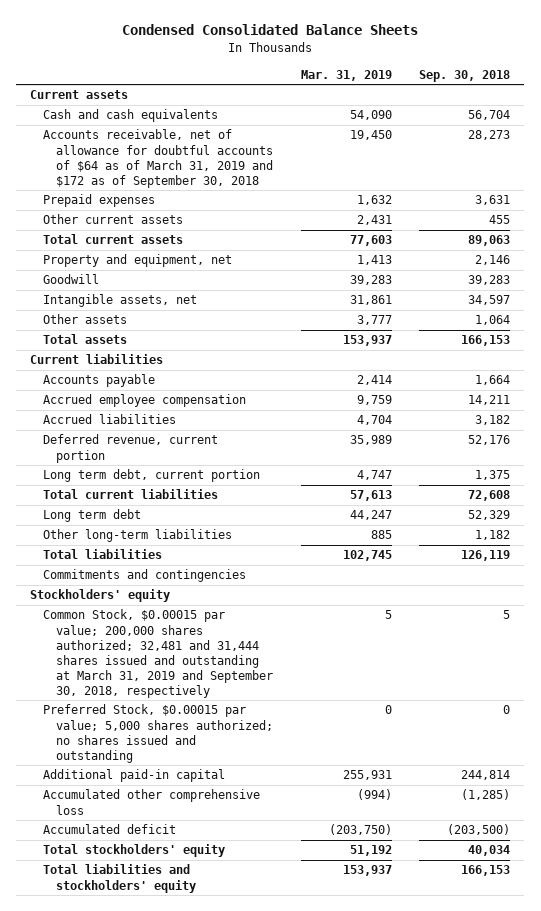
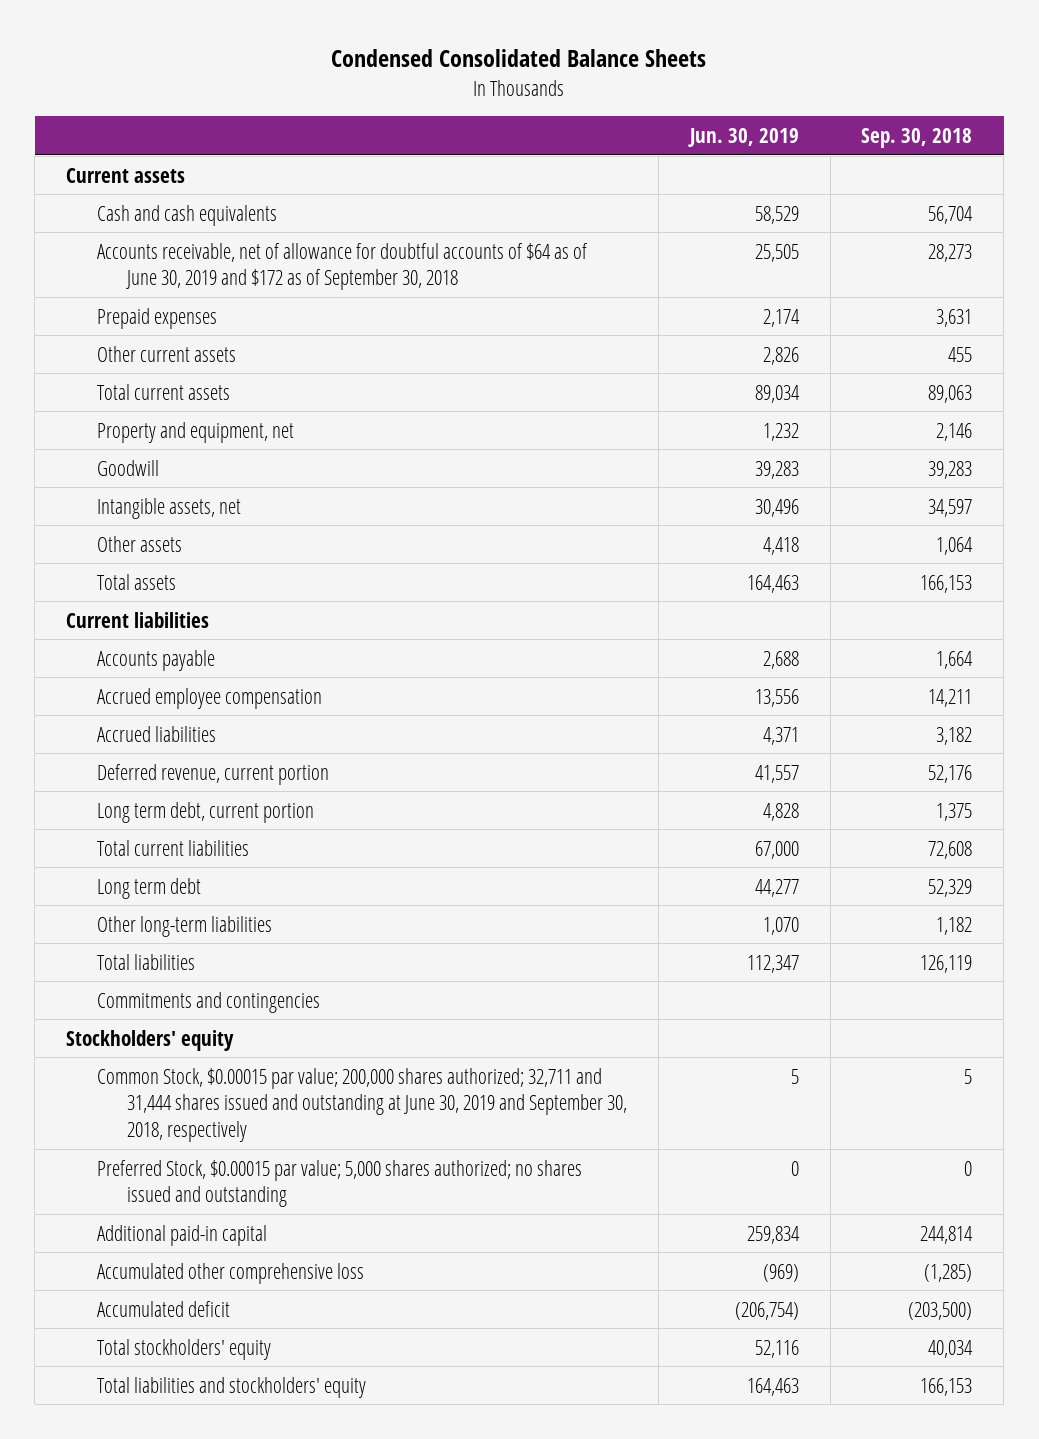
- | Mar. 31, 2019 | Sep. 30, 2018
+ | Jun. 30, 2019 | Sep. 30, 2018
- Accounts receivable, net of allowance for doubtful accounts of $64 as of March 31, 2019 and $172 as of September 30, 2018 | 19,450 | 28,273
+ Accounts receivable, net of allowance for doubtful accounts of $64 as of June 30, 2019 and $172 as of September 30, 2018 | 25,505 | 28,273
- Common Stock, $0.00015 par value; 200,000 shares authorized; 32,481 and 31,444 shares issued and outstanding at March 31, 2019 and September 30, 2018, respectively | 5 | 5
+ Common Stock, $0.00015 par value; 200,000 shares authorized; 32,711 and 31,444 shares issued and outstanding at June 30, 2019 and September 30, 2018, respectively | 5 | 5

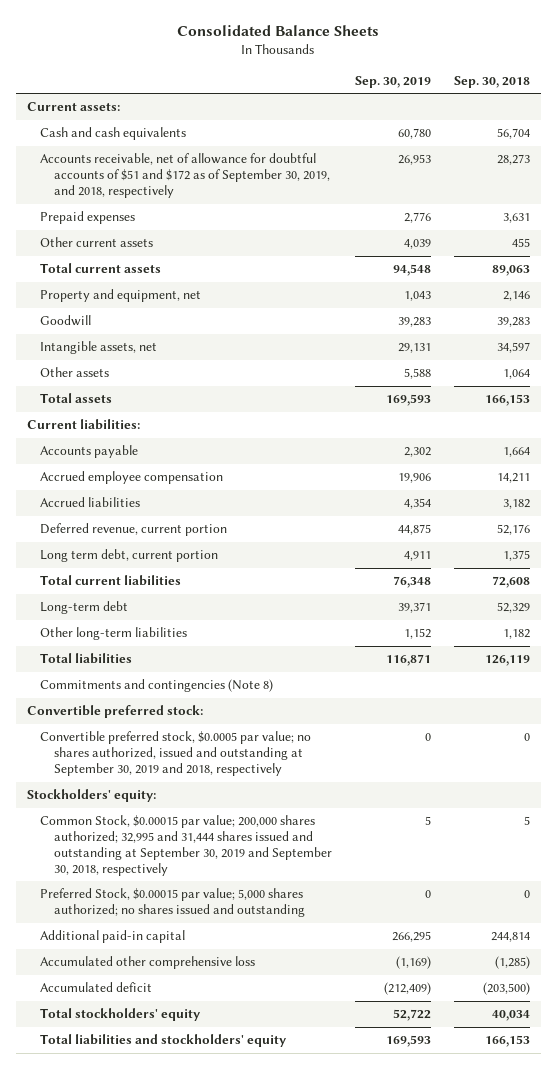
- Condensed Consolidated Balance Sheets
+ Consolidated Balance Sheets
- | Jun. 30, 2019 | Sep. 30, 2018
+ | Sep. 30, 2019 | Sep. 30, 2018
- Current assets
+ Current assets:
- Accounts receivable, net of allowance for doubtful accounts of $64 as of June 30, 2019 and $172 as of September 30, 2018 | 25,505 | 28,273
+ Accounts receivable, net of allowance for doubtful accounts of $51 and $172 as of September 30, 2019, and 2018, respectively | 26,953 | 28,273
- Current liabilities
+ Current liabilities:
- Long term debt | 44,277 | 52,329
+ Long-term debt | 39,371 | 52,329
- Commitments and contingencies
- Stockholders' equity
- Common Stock, $0.00015 par value; 200,000 shares authorized; 32,711 and 31,444 shares issued and outstanding at June 30, 2019 and September 30, 2018, respectively | 5 | 5
+ Commitments and contingencies (Note 8)
+ Convertible preferred stock:
+ Convertible preferred stock, $0.0005 par value; no shares authorized, issued and outstanding at September 30, 2019 and 2018, respectively | 0 | 0
+ Stockholders' equity:
+ Common Stock, $0.00015 par value; 200,000 shares authorized; 32,995 and 31,444 shares issued and outstanding at September 30, 2019 and September 30, 2018, respectively | 5 | 5

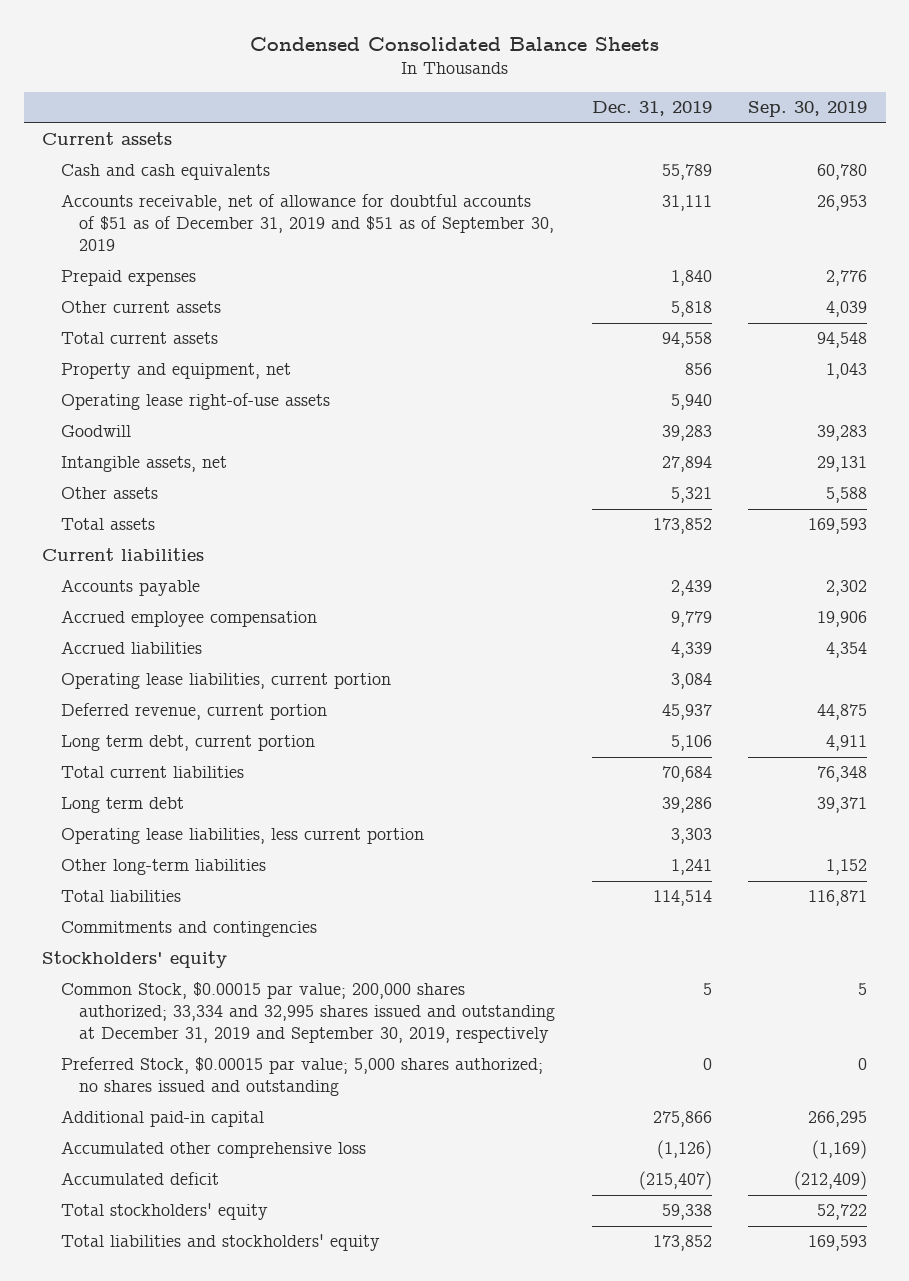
- Consolidated Balance Sheets
+ Condensed Consolidated Balance Sheets
- | Sep. 30, 2019 | Sep. 30, 2018
+ | Dec. 31, 2019 | Sep. 30, 2019
- Current assets:
+ Current assets
- Accounts receivable, net of allowance for doubtful accounts of $51 and $172 as of September 30, 2019, and 2018, respectively | 26,953 | 28,273
+ Accounts receivable, net of allowance for doubtful accounts of $51 as of December 31, 2019 and $51 as of September 30, 2019 | 31,111 | 26,953
+ Operating lease right-of-use assets | 5,940 |
- Current liabilities:
+ Current liabilities
+ Operating lease liabilities, current portion | 3,084 |
- Long-term debt | 39,371 | 52,329
+ Long term debt | 39,286 | 39,371
+ Operating lease liabilities, less current portion | 3,303 |
- Commitments and contingencies (Note 8)
- Convertible preferred stock:
- Convertible preferred stock, $0.0005 par value; no shares authorized, issued and outstanding at September 30, 2019 and 2018, respectively | 0 | 0
- Stockholders' equity:
- Common Stock, $0.00015 par value; 200,000 shares authorized; 32,995 and 31,444 shares issued and outstanding at September 30, 2019 and September 30, 2018, respectively | 5 | 5
+ Commitments and contingencies
+ Stockholders' equity
+ Common Stock, $0.00015 par value; 200,000 shares authorized; 33,334 and 32,995 shares issued and outstanding at December 31, 2019 and September 30, 2019, respectively | 5 | 5

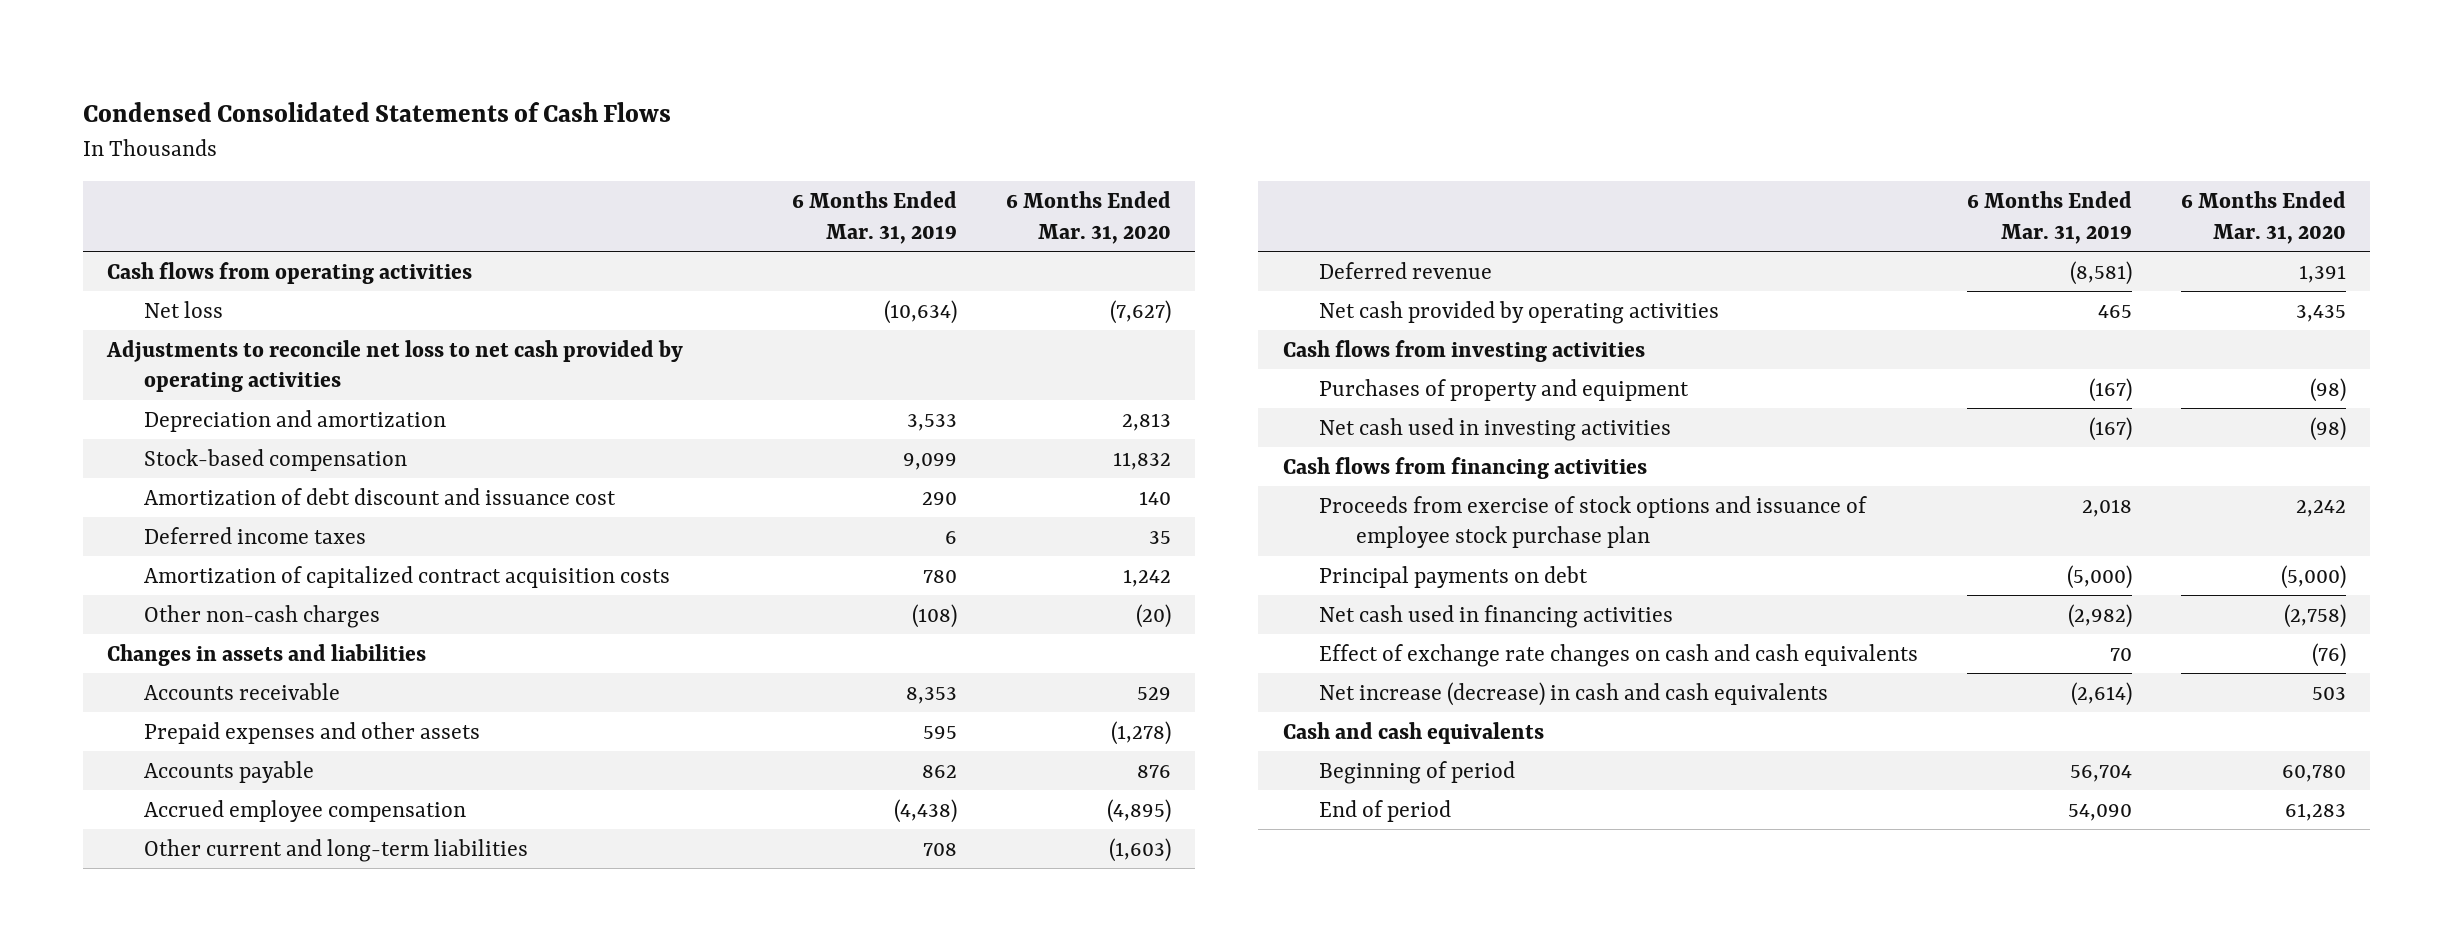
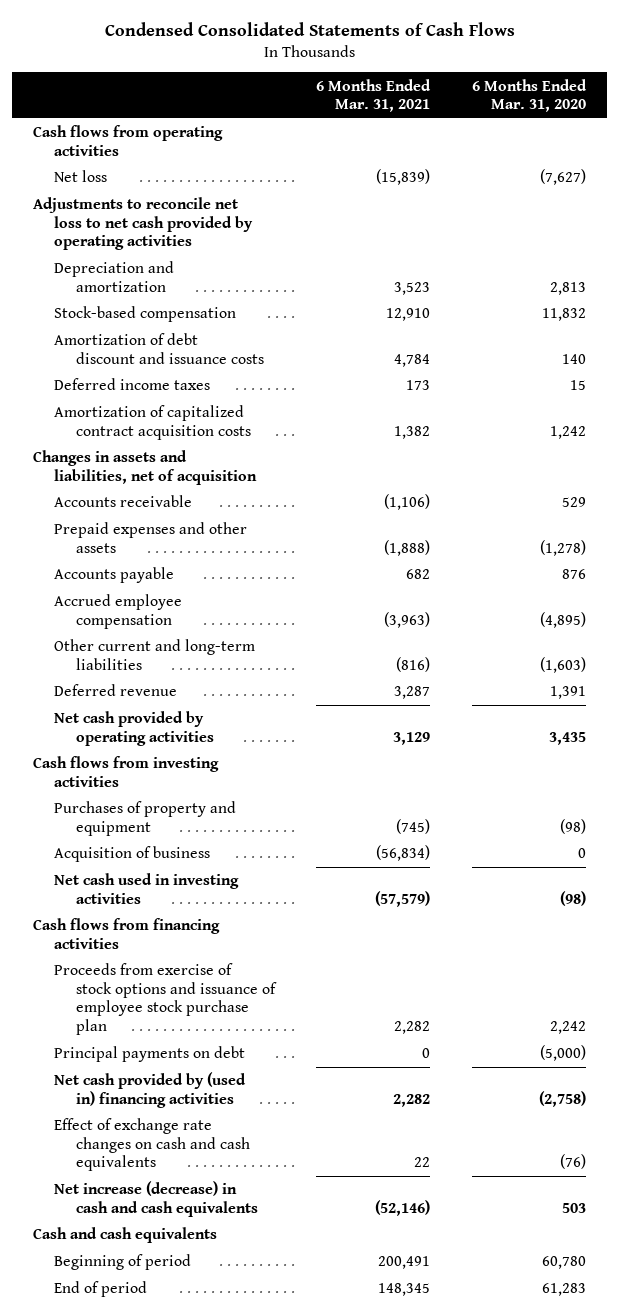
- | 6 Months Ended Mar. 31, 2019 | 6 Months Ended Mar. 31, 2020
+ | 6 Months Ended Mar. 31, 2021 | 6 Months Ended Mar. 31, 2020
- Amortization of debt discount and issuance cost | 290 | 140
- Deferred income taxes | 6 | 35
+ Amortization of debt discount and issuance costs | 4,784 | 140
+ Deferred income taxes | 173 | 15
- Other non-cash charges | (108) | (20)
- Changes in assets and liabilities
+ Changes in assets and liabilities, net of acquisition
+ Acquisition of business | (56,834) | 0
- Net cash used in financing activities | (2,982) | (2,758)
+ Net cash provided by (used in) financing activities | 2,282 | (2,758)

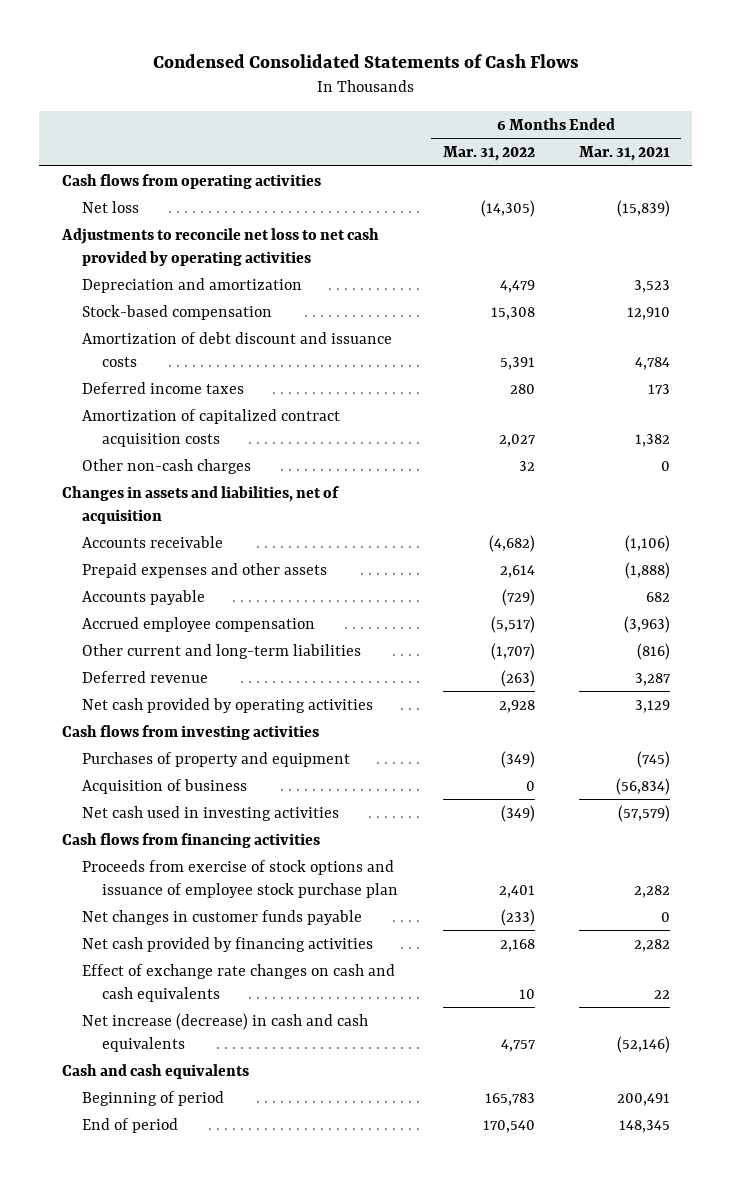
- | 6 Months Ended Mar. 31, 2021 | 6 Months Ended Mar. 31, 2020
+ | 6 Months Ended Mar. 31, 2022 | 6 Months Ended Mar. 31, 2021
+ Other non-cash charges | 32 | 0
- Principal payments on debt | 0 | (5,000)
- Net cash provided by (used in) financing activities | 2,282 | (2,758)
+ Net changes in customer funds payable | (233) | 0
+ Net cash provided by financing activities | 2,168 | 2,282

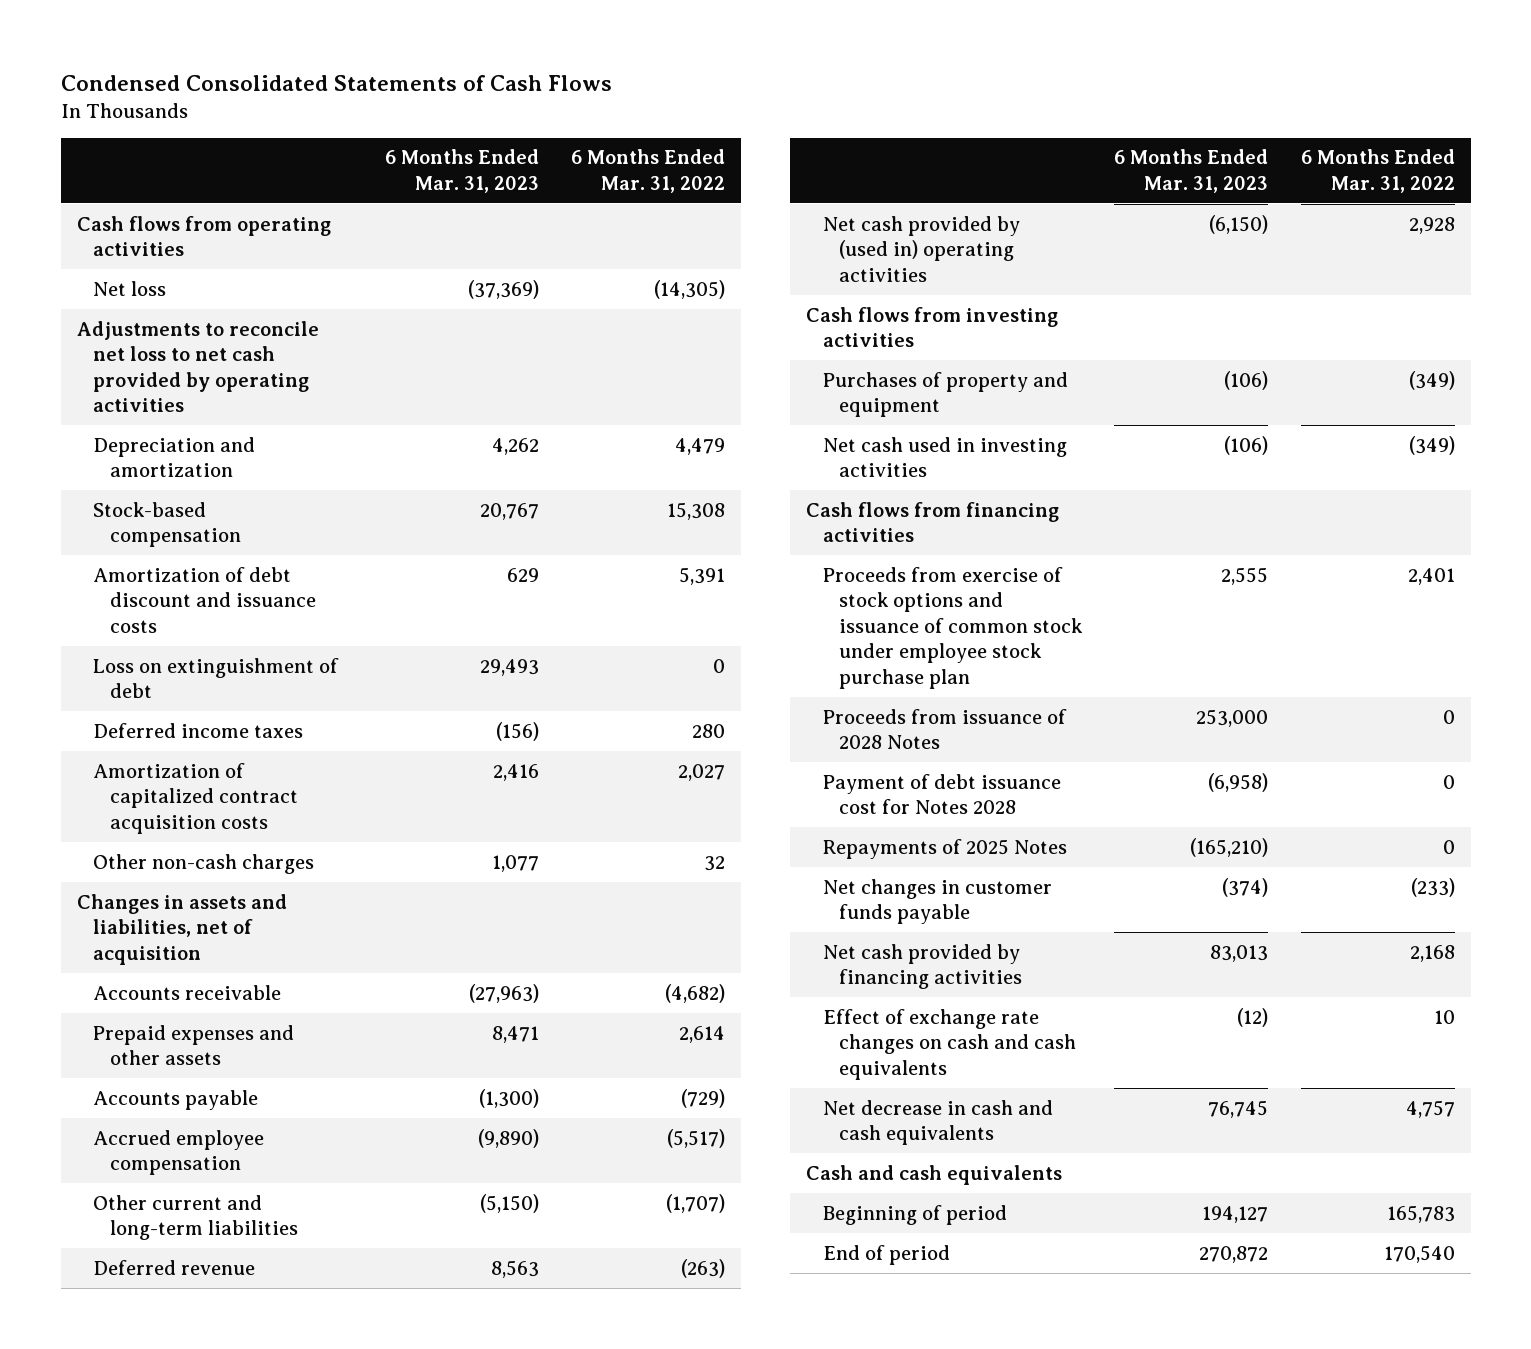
- | 6 Months Ended Mar. 31, 2022 | 6 Months Ended Mar. 31, 2021
+ | 6 Months Ended Mar. 31, 2023 | 6 Months Ended Mar. 31, 2022
+ Loss on extinguishment of debt | 29,493 | 0
- Net cash provided by operating activities | 2,928 | 3,129
+ Net cash provided by (used in) operating activities | (6,150) | 2,928
- Acquisition of business | 0 | (56,834)
- Proceeds from exercise of stock options and issuance of employee stock purchase plan | 2,401 | 2,282
+ Proceeds from exercise of stock options and issuance of common stock under employee stock purchase plan | 2,555 | 2,401
+ Proceeds from issuance of 2028 Notes | 253,000 | 0
+ Payment of debt issuance cost for Notes 2028 | (6,958) | 0
+ Repayments of 2025 Notes | (165,210) | 0
- Net increase (decrease) in cash and cash equivalents | 4,757 | (52,146)
+ Net decrease in cash and cash equivalents | 76,745 | 4,757

